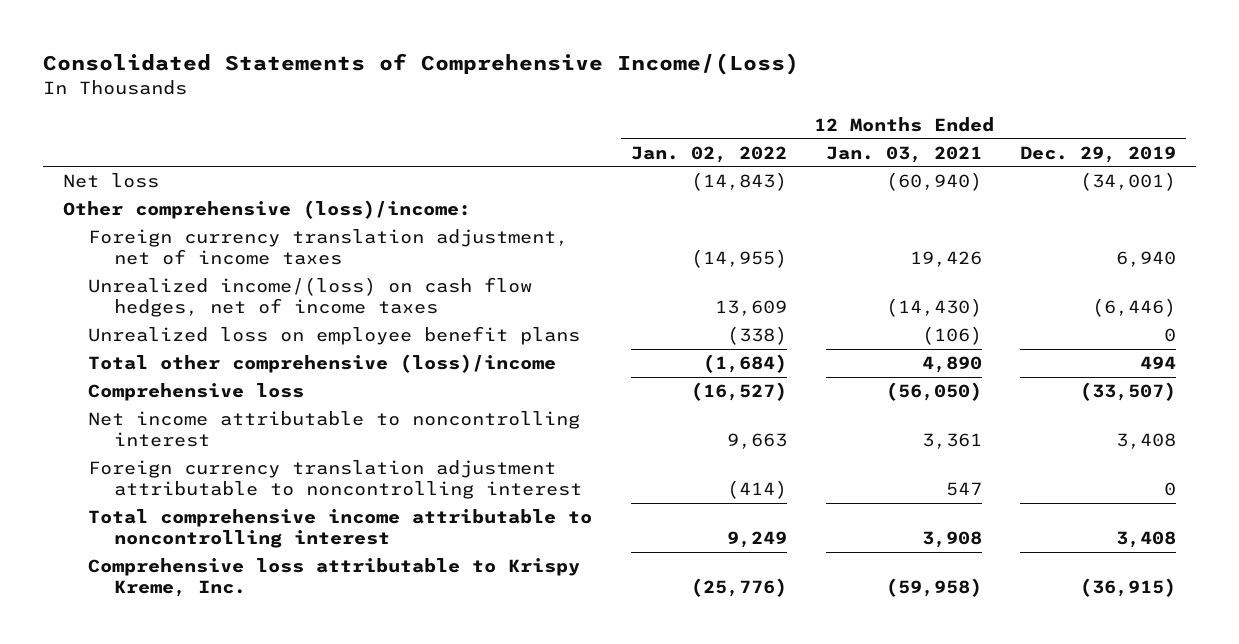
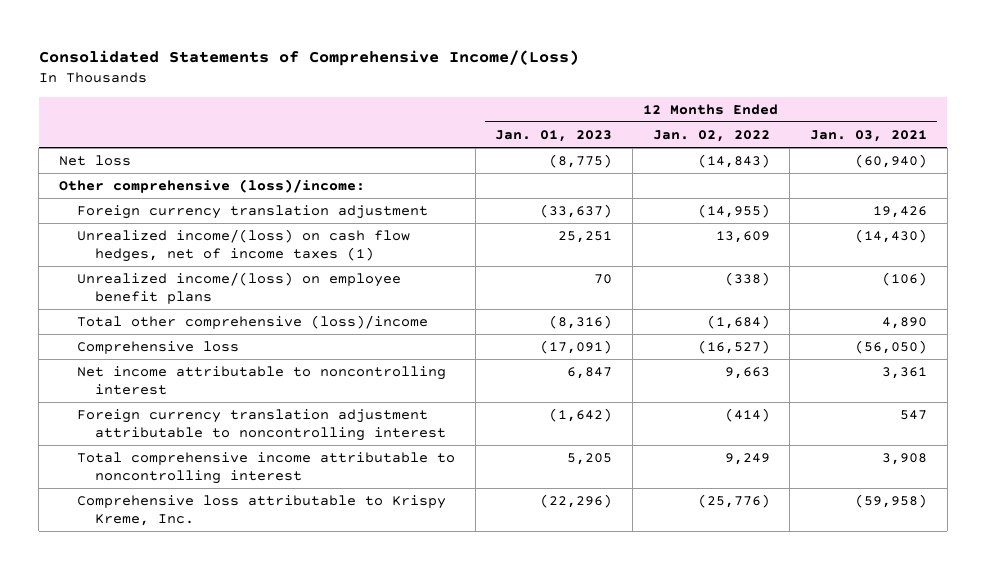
- | 12 Months Ended Jan. 02, 2022 | 12 Months Ended Jan. 03, 2021 | 12 Months Ended Dec. 29, 2019
+ | 12 Months Ended Jan. 01, 2023 | 12 Months Ended Jan. 02, 2022 | 12 Months Ended Jan. 03, 2021
- Foreign currency translation adjustment, net of income taxes | (14,955) | 19,426 | 6,940
- Unrealized income/(loss) on cash flow hedges, net of income taxes | 13,609 | (14,430) | (6,446)
- Unrealized loss on employee benefit plans | (338) | (106) | 0
+ Foreign currency translation adjustment | (33,637) | (14,955) | 19,426
+ Unrealized income/(loss) on cash flow hedges, net of income taxes (1) | 25,251 | 13,609 | (14,430)
+ Unrealized income/(loss) on employee benefit plans | 70 | (338) | (106)

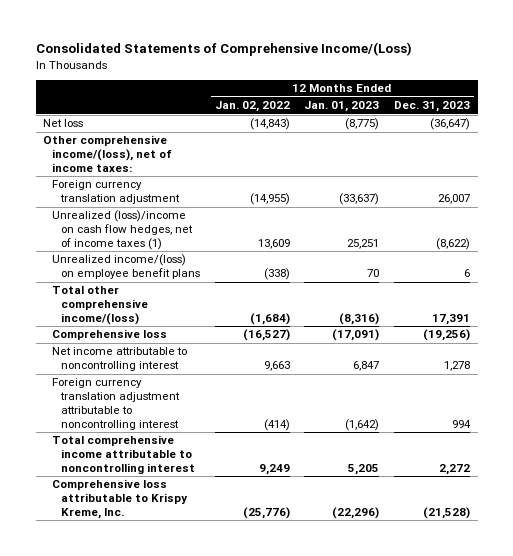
- | 12 Months Ended Jan. 01, 2023 | 12 Months Ended Jan. 02, 2022 | 12 Months Ended Jan. 03, 2021
+ | 12 Months Ended Jan. 02, 2022 | 12 Months Ended Jan. 01, 2023 | 12 Months Ended Dec. 31, 2023
- Other comprehensive (loss)/income:
+ Other comprehensive income/(loss), net of income taxes:
- Unrealized income/(loss) on cash flow hedges, net of income taxes (1) | 25,251 | 13,609 | (14,430)
+ Unrealized (loss)/income on cash flow hedges, net of income taxes (1) | 13,609 | 25,251 | (8,622)
- Total other comprehensive (loss)/income | (8,316) | (1,684) | 4,890
+ Total other comprehensive income/(loss) | (1,684) | (8,316) | 17,391

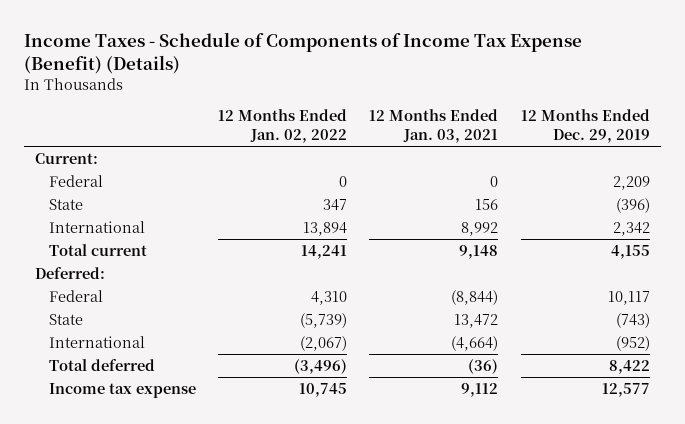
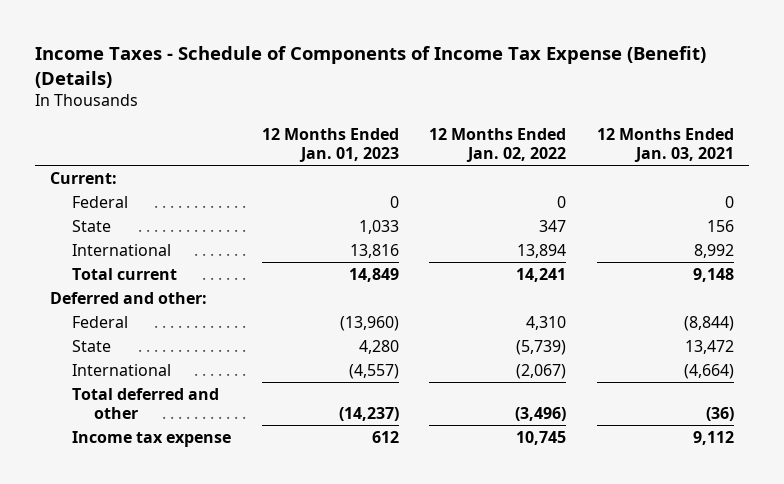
- | 12 Months Ended Jan. 02, 2022 | 12 Months Ended Jan. 03, 2021 | 12 Months Ended Dec. 29, 2019
+ | 12 Months Ended Jan. 01, 2023 | 12 Months Ended Jan. 02, 2022 | 12 Months Ended Jan. 03, 2021
- Deferred:
+ Deferred and other:
- Total deferred | (3,496) | (36) | 8,422
+ Total deferred and other | (14,237) | (3,496) | (36)

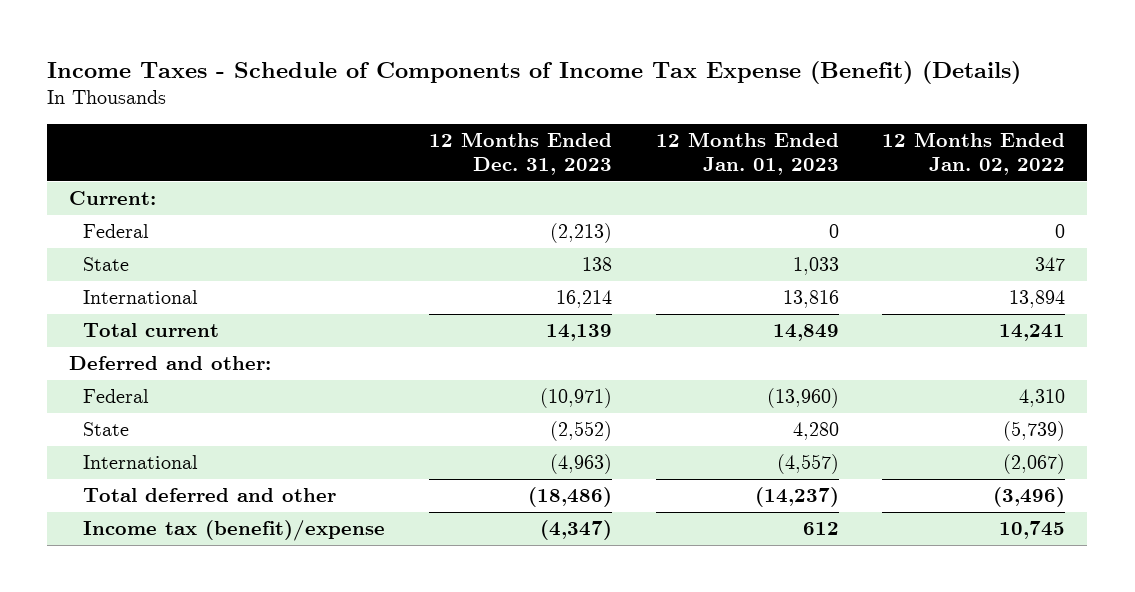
- | 12 Months Ended Jan. 01, 2023 | 12 Months Ended Jan. 02, 2022 | 12 Months Ended Jan. 03, 2021
+ | 12 Months Ended Dec. 31, 2023 | 12 Months Ended Jan. 01, 2023 | 12 Months Ended Jan. 02, 2022
- Income tax expense | 612 | 10,745 | 9,112
+ Income tax (benefit)/expense | (4,347) | 612 | 10,745

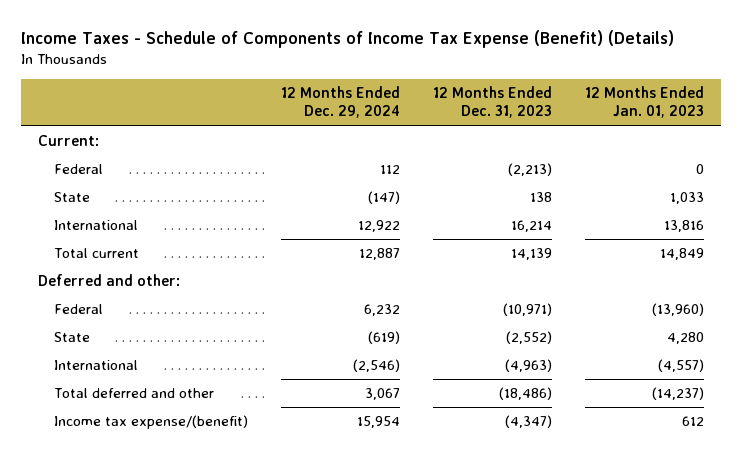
- | 12 Months Ended Dec. 31, 2023 | 12 Months Ended Jan. 01, 2023 | 12 Months Ended Jan. 02, 2022
+ | 12 Months Ended Dec. 29, 2024 | 12 Months Ended Dec. 31, 2023 | 12 Months Ended Jan. 01, 2023
- Income tax (benefit)/expense | (4,347) | 612 | 10,745
+ Income tax expense/(benefit) | 15,954 | (4,347) | 612

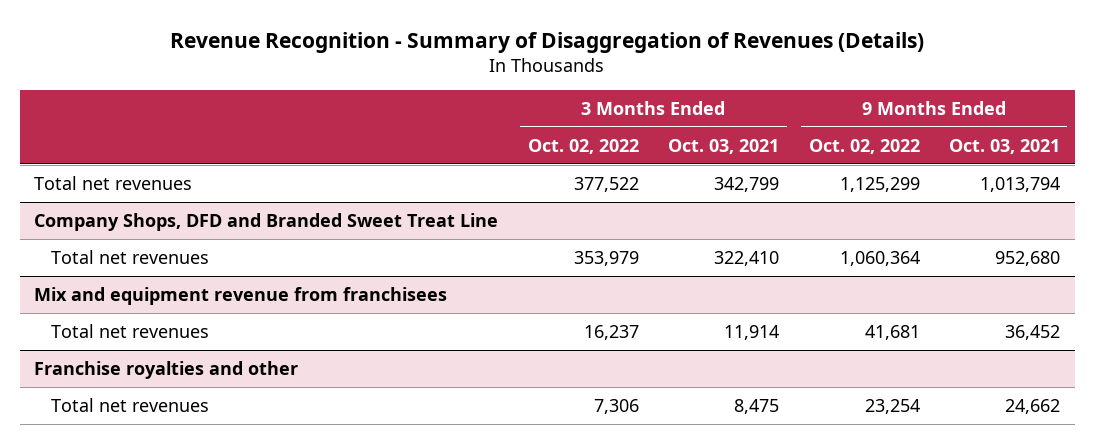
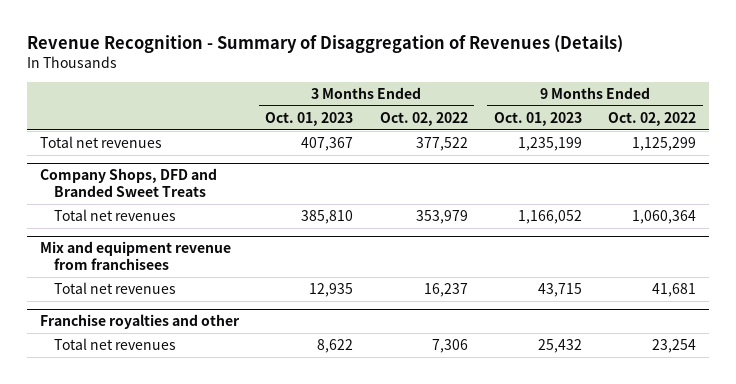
- | 3 Months Ended Oct. 02, 2022 | 3 Months Ended Oct. 03, 2021 | 9 Months Ended Oct. 02, 2022 | 9 Months Ended Oct. 03, 2021
+ | 3 Months Ended Oct. 01, 2023 | 3 Months Ended Oct. 02, 2022 | 9 Months Ended Oct. 01, 2023 | 9 Months Ended Oct. 02, 2022
- Company Shops, DFD and Branded Sweet Treat Line
+ Company Shops, DFD and Branded Sweet Treats

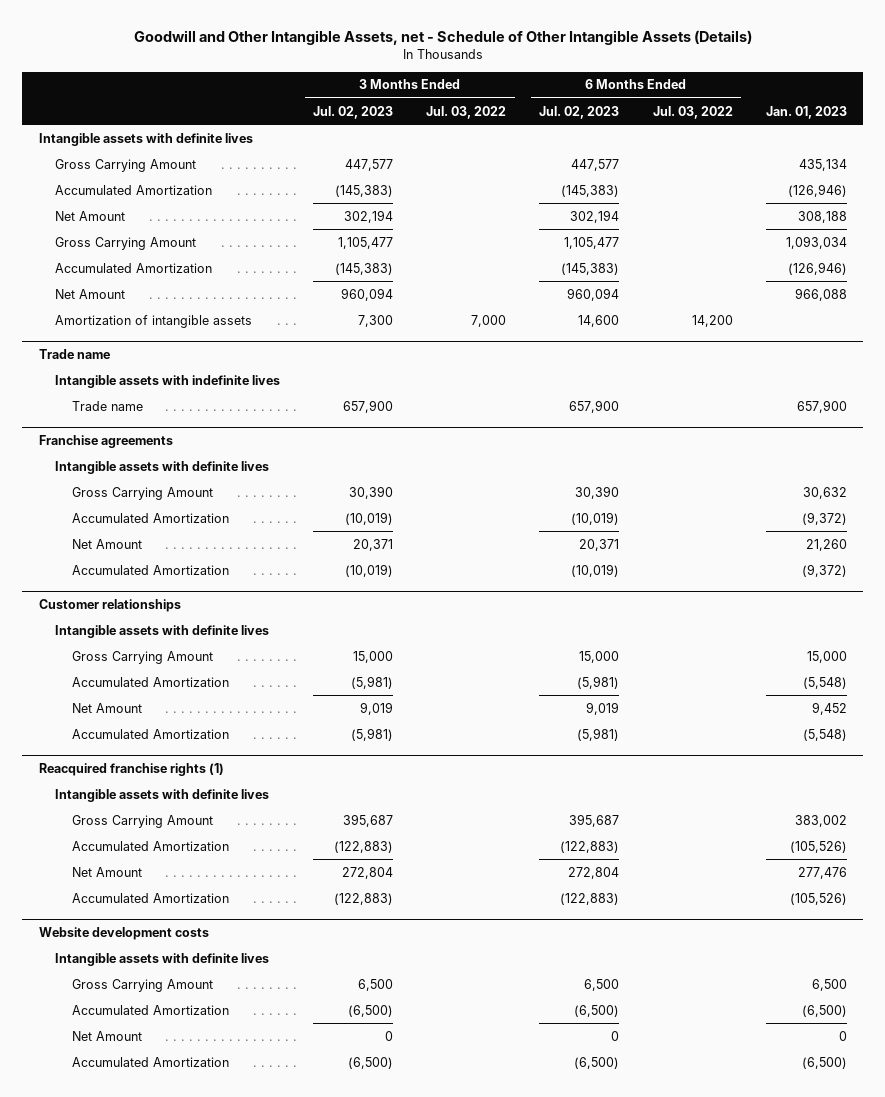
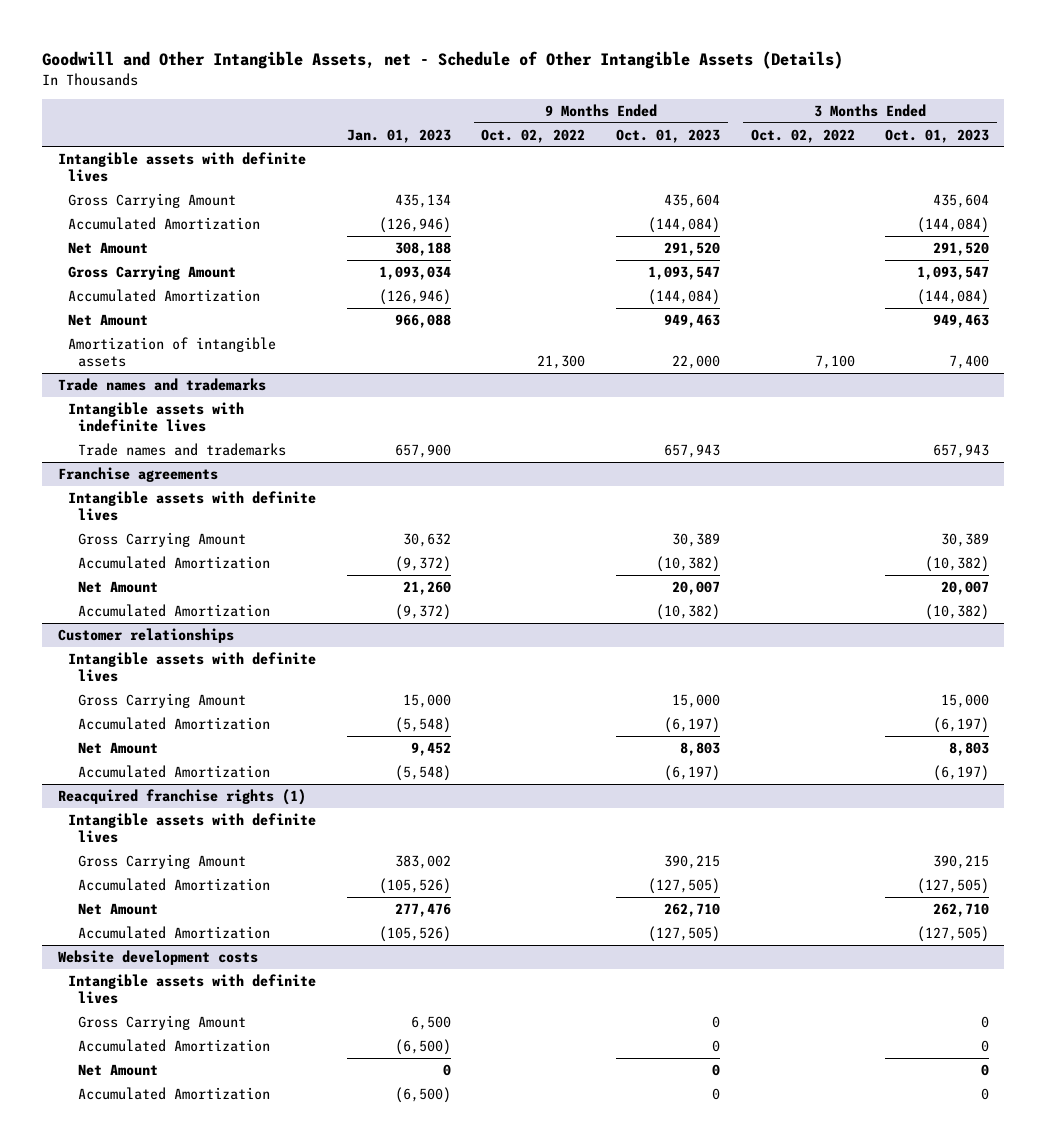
- | 3 Months Ended Jul. 02, 2023 | 3 Months Ended Jul. 03, 2022 | 6 Months Ended Jul. 02, 2023 | 6 Months Ended Jul. 03, 2022 | Jan. 01, 2023
+ | Jan. 01, 2023 | 9 Months Ended Oct. 02, 2022 | 9 Months Ended Oct. 01, 2023 | 3 Months Ended Oct. 02, 2022 | 3 Months Ended Oct. 01, 2023
- Trade name
+ Trade names and trademarks
- Trade name | 657,900 | | 657,900 | | 657,900
+ Trade names and trademarks | 657,900 | | 657,943 | | 657,943

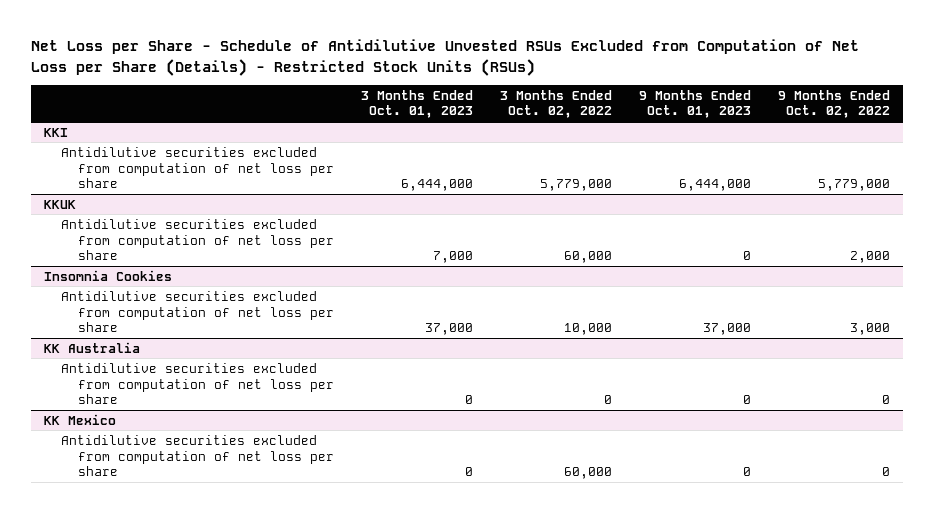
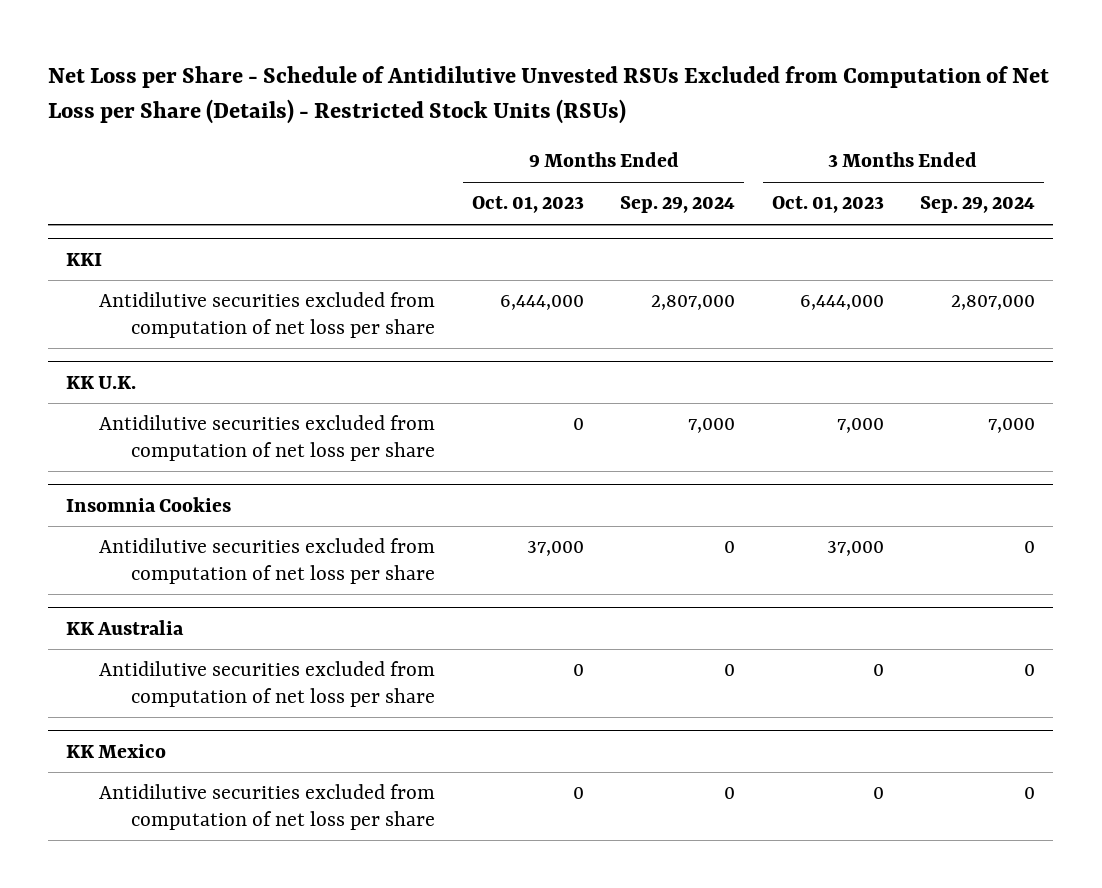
- | 3 Months Ended Oct. 01, 2023 | 3 Months Ended Oct. 02, 2022 | 9 Months Ended Oct. 01, 2023 | 9 Months Ended Oct. 02, 2022
+ | 9 Months Ended Oct. 01, 2023 | 9 Months Ended Sep. 29, 2024 | 3 Months Ended Oct. 01, 2023 | 3 Months Ended Sep. 29, 2024
- KKUK
+ KK U.K.

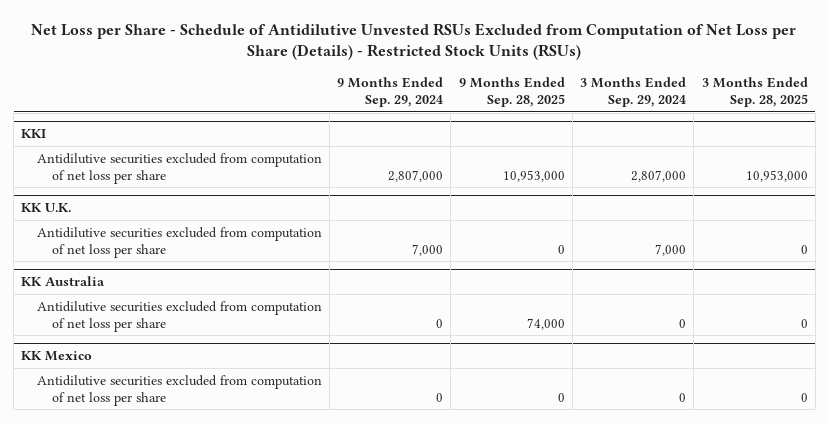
- | 9 Months Ended Oct. 01, 2023 | 9 Months Ended Sep. 29, 2024 | 3 Months Ended Oct. 01, 2023 | 3 Months Ended Sep. 29, 2024
+ | 9 Months Ended Sep. 29, 2024 | 9 Months Ended Sep. 28, 2025 | 3 Months Ended Sep. 29, 2024 | 3 Months Ended Sep. 28, 2025
- Insomnia Cookies
- Antidilutive securities excluded from computation of net loss per share | 37,000 | 0 | 37,000 | 0

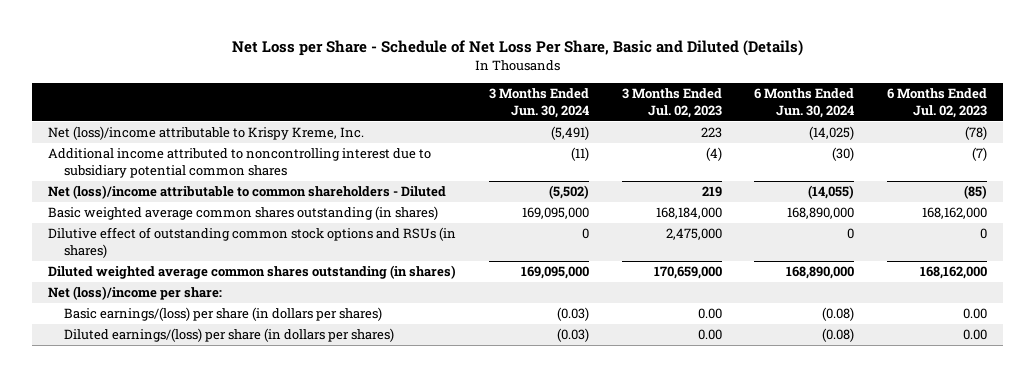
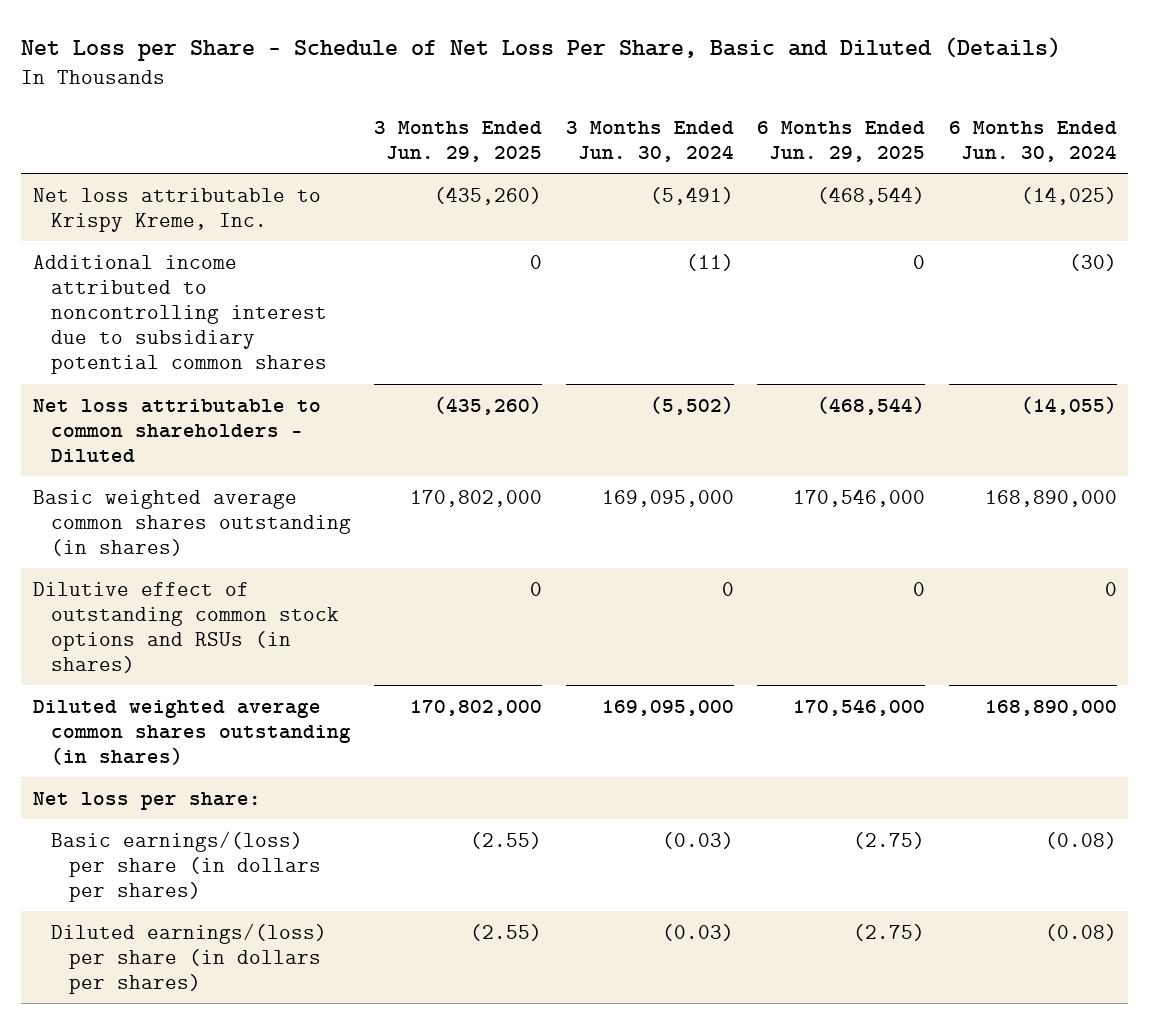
- | 3 Months Ended Jun. 30, 2024 | 3 Months Ended Jul. 02, 2023 | 6 Months Ended Jun. 30, 2024 | 6 Months Ended Jul. 02, 2023
+ | 3 Months Ended Jun. 29, 2025 | 3 Months Ended Jun. 30, 2024 | 6 Months Ended Jun. 29, 2025 | 6 Months Ended Jun. 30, 2024
- Net (loss)/income attributable to Krispy Kreme, Inc. | (5,491) | 223 | (14,025) | (78)
+ Net loss attributable to Krispy Kreme, Inc. | (435,260) | (5,491) | (468,544) | (14,025)
- Net (loss)/income attributable to common shareholders - Diluted | (5,502) | 219 | (14,055) | (85)
+ Net loss attributable to common shareholders - Diluted | (435,260) | (5,502) | (468,544) | (14,055)
- Net (loss)/income per share:
+ Net loss per share:

